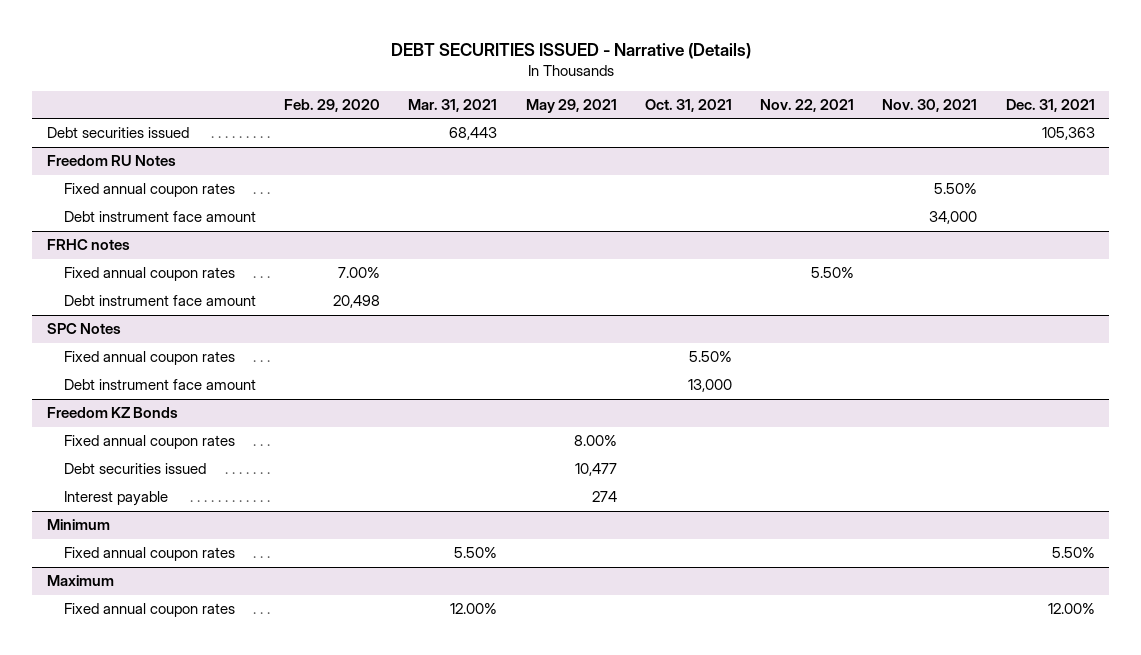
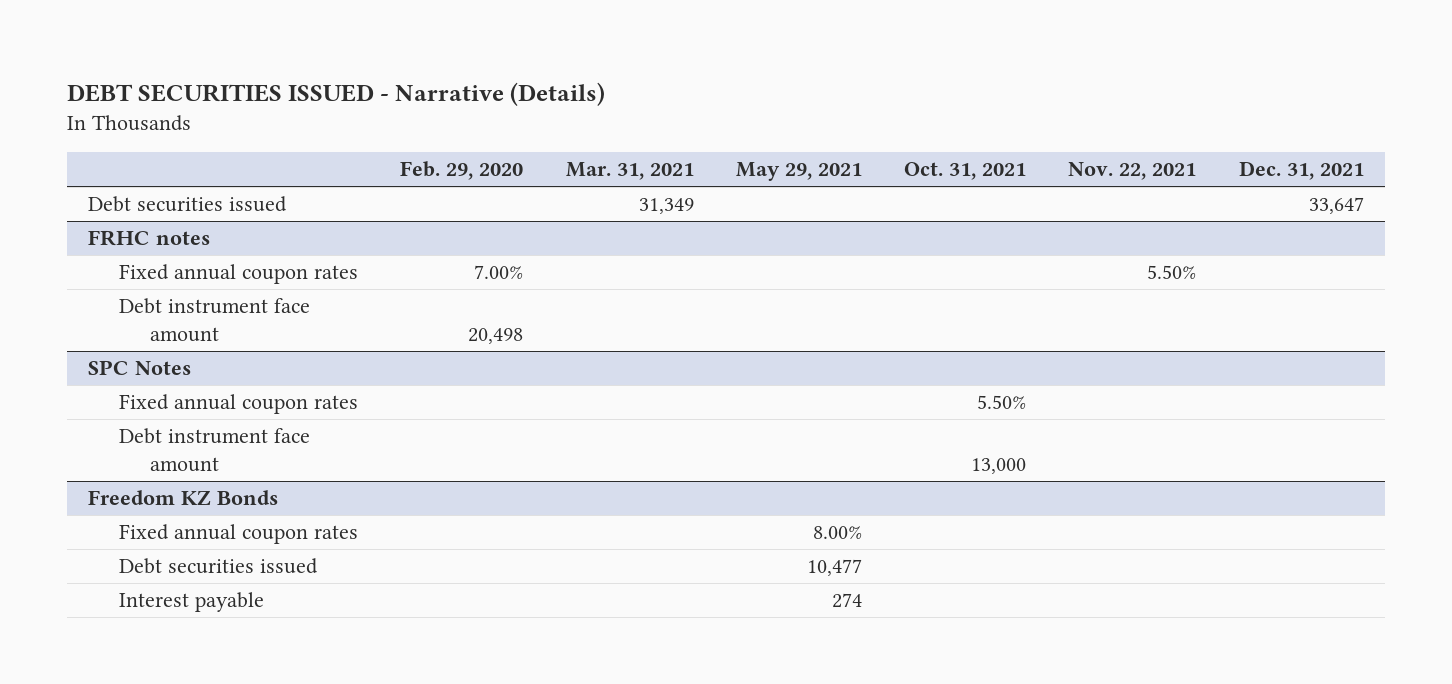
- | Feb. 29, 2020 | Mar. 31, 2021 | May 29, 2021 | Oct. 31, 2021 | Nov. 22, 2021 | Nov. 30, 2021 | Dec. 31, 2021
+ | Feb. 29, 2020 | Mar. 31, 2021 | May 29, 2021 | Oct. 31, 2021 | Nov. 22, 2021 | Dec. 31, 2021
- Debt securities issued | | 68,443 | | | | | 105,363
- Freedom RU Notes
- Fixed annual coupon rates | | | | | | 5.50% |
- Debt instrument face amount | | | | | | 34,000 |
+ Debt securities issued | | 31,349 | | | | 33,647
- Minimum
- Fixed annual coupon rates | | 5.50% | | | | | 5.50%
- Maximum
- Fixed annual coupon rates | | 12.00% | | | | | 12.00%

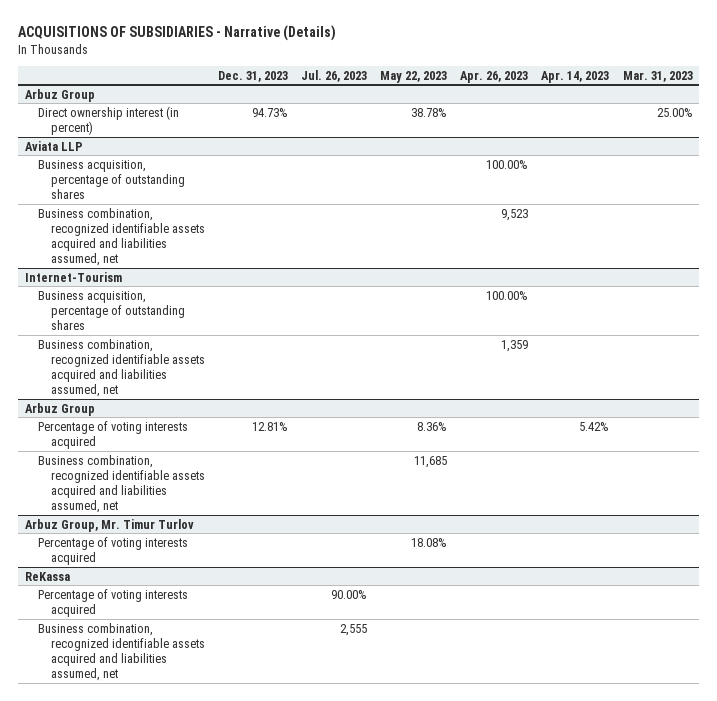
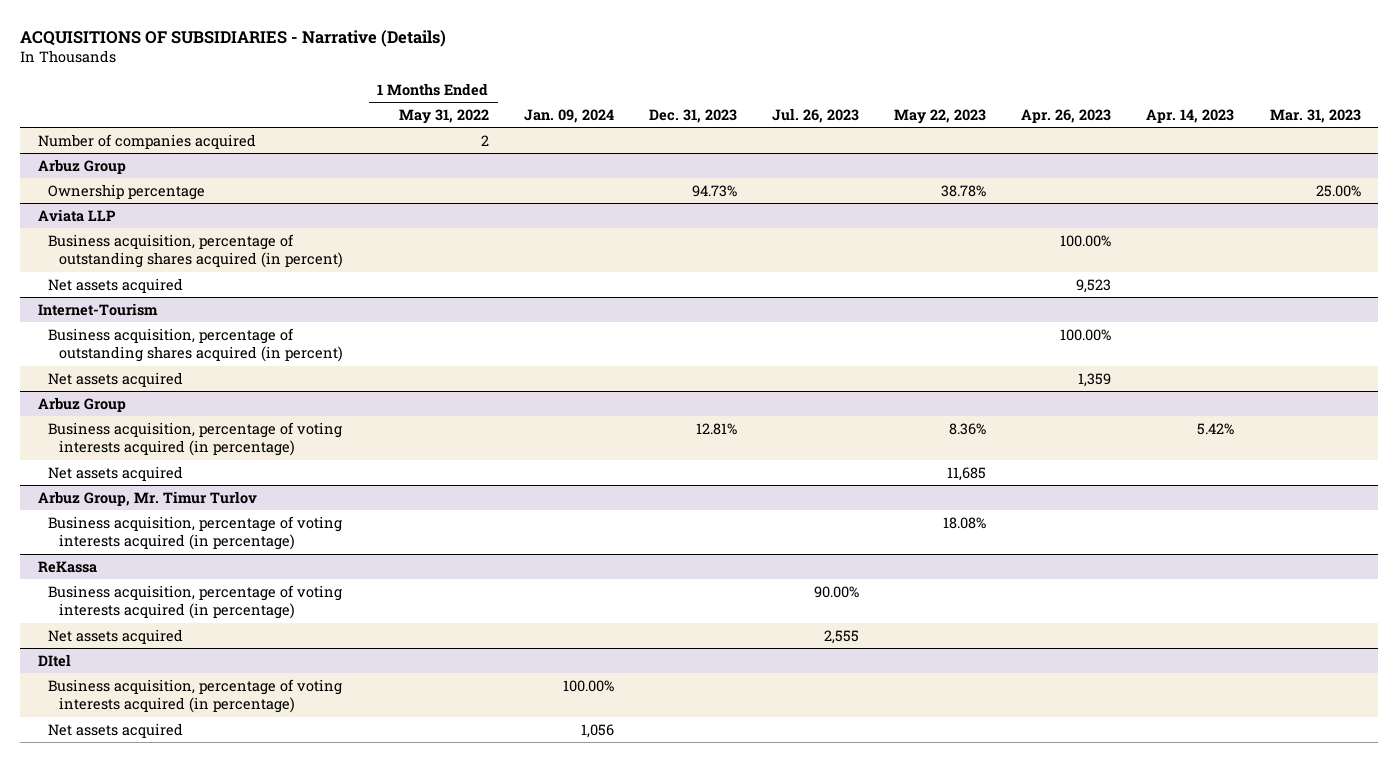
- | Dec. 31, 2023 | Jul. 26, 2023 | May 22, 2023 | Apr. 26, 2023 | Apr. 14, 2023 | Mar. 31, 2023
+ | 1 Months Ended May 31, 2022 | Jan. 09, 2024 | Dec. 31, 2023 | Jul. 26, 2023 | May 22, 2023 | Apr. 26, 2023 | Apr. 14, 2023 | Mar. 31, 2023
+ Number of companies acquired | 2 | | | | | | |
@ Arbuz Group
- Direct ownership interest (in percent) | 94.73% | | 38.78% | | | 25.00%
+ Ownership percentage | | | 94.73% | | 38.78% | | | 25.00%
@ Aviata LLP
- Business acquisition, percentage of outstanding shares | | | | 100.00% | |
- Business combination, recognized identifiable assets acquired and liabilities assumed, net | | | | 9,523 | |
+ Business acquisition, percentage of outstanding shares acquired (in percent) | | | | | | 100.00% | |
+ Net assets acquired | | | | | | 9,523 | |
@ Internet-Tourism
- Business acquisition, percentage of outstanding shares | | | | 100.00% | |
- Business combination, recognized identifiable assets acquired and liabilities assumed, net | | | | 1,359 | |
+ Business acquisition, percentage of outstanding shares acquired (in percent) | | | | | | 100.00% | |
+ Net assets acquired | | | | | | 1,359 | |
@ Arbuz Group
- Percentage of voting interests acquired | 12.81% | | 8.36% | | 5.42% |
- Business combination, recognized identifiable assets acquired and liabilities assumed, net | | | 11,685 | | |
+ Business acquisition, percentage of voting interests acquired (in percentage) | | | 12.81% | | 8.36% | | 5.42% |
+ Net assets acquired | | | | | 11,685 | | |
@ Arbuz Group, Mr. Timur Turlov
- Percentage of voting interests acquired | | | 18.08% | | |
+ Business acquisition, percentage of voting interests acquired (in percentage) | | | | | 18.08% | | |
@ ReKassa
- Percentage of voting interests acquired | | 90.00% | | | |
- Business combination, recognized identifiable assets acquired and liabilities assumed, net | | 2,555 | | | |
+ Business acquisition, percentage of voting interests acquired (in percentage) | | | | 90.00% | | | |
+ Net assets acquired | | | | 2,555 | | | |
+ DItel
+ Business acquisition, percentage of voting interests acquired (in percentage) | | 100.00% | | | | | |
+ Net assets acquired | | 1,056 | | | | | |

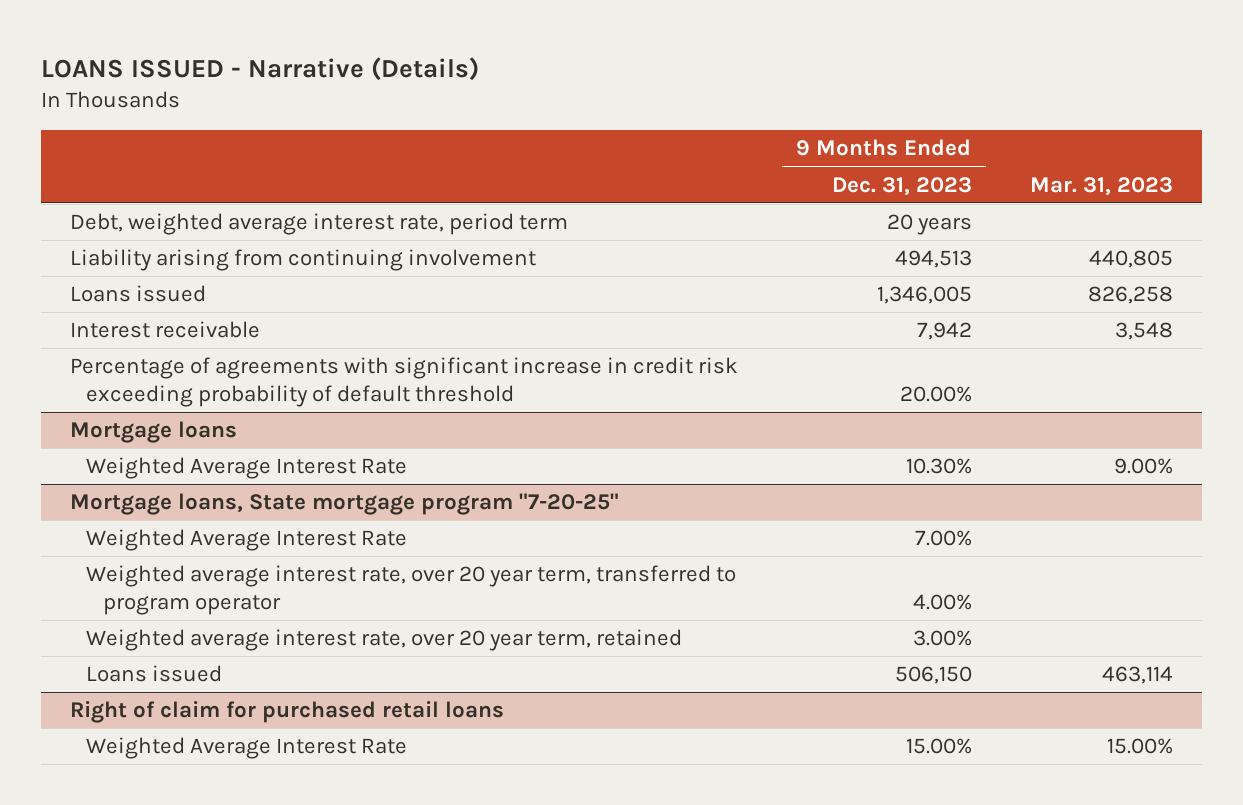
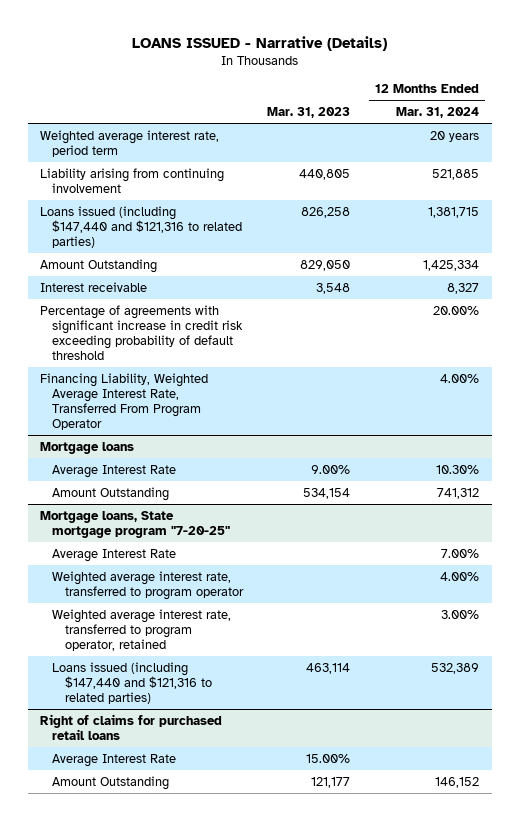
- | 9 Months Ended Dec. 31, 2023 | Mar. 31, 2023
+ | Mar. 31, 2023 | 12 Months Ended Mar. 31, 2024
- Debt, weighted average interest rate, period term | 20 years |
+ Weighted average interest rate, period term | | 20 years
- Loans issued | 1,346,005 | 826,258
+ Loans issued (including $147,440 and $121,316 to related parties) | 826,258 | 1,381,715
+ Amount Outstanding | 829,050 | 1,425,334
+ Financing Liability, Weighted Average Interest Rate, Transferred From Program Operator | | 4.00%
@ Mortgage loans
- Weighted Average Interest Rate | 10.30% | 9.00%
+ Average Interest Rate | 9.00% | 10.30%
+ Amount Outstanding | 534,154 | 741,312
@ Mortgage loans, State mortgage program "7-20-25"
- Weighted Average Interest Rate | 7.00% |
- Weighted average interest rate, over 20 year term, transferred to program operator | 4.00% |
- Weighted average interest rate, over 20 year term, retained | 3.00% |
- Loans issued | 506,150 | 463,114
- Right of claim for purchased retail loans
- Weighted Average Interest Rate | 15.00% | 15.00%
@ Mortgage loans, State mortgage program "7-20-25"
+ Average Interest Rate | | 7.00%
+ Weighted average interest rate, transferred to program operator | | 4.00%
+ Weighted average interest rate, transferred to program operator, retained | | 3.00%
+ Loans issued (including $147,440 and $121,316 to related parties) | 463,114 | 532,389
+ Right of claims for purchased retail loans
+ Average Interest Rate | 15.00% |
+ Amount Outstanding | 121,177 | 146,152

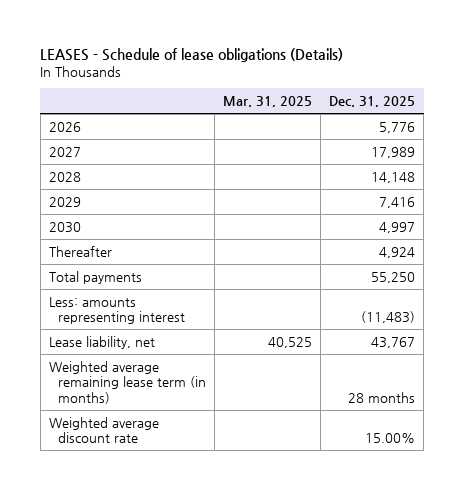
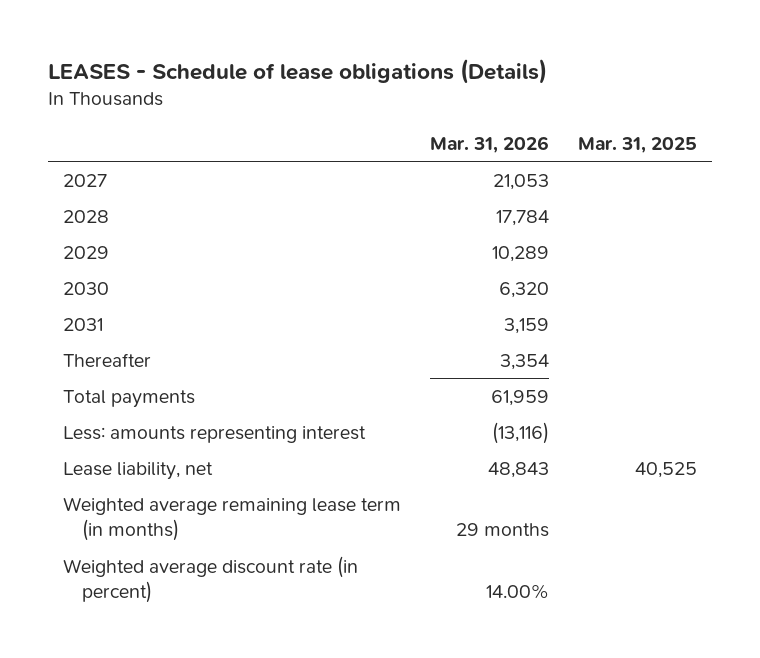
- | Mar. 31, 2025 | Dec. 31, 2025
+ | Mar. 31, 2026 | Mar. 31, 2025
- 2026 | | 5,776
+ 2031 | 3,159 |
- Weighted average discount rate | | 15.00%
+ Weighted average discount rate (in percent) | 14.00% |

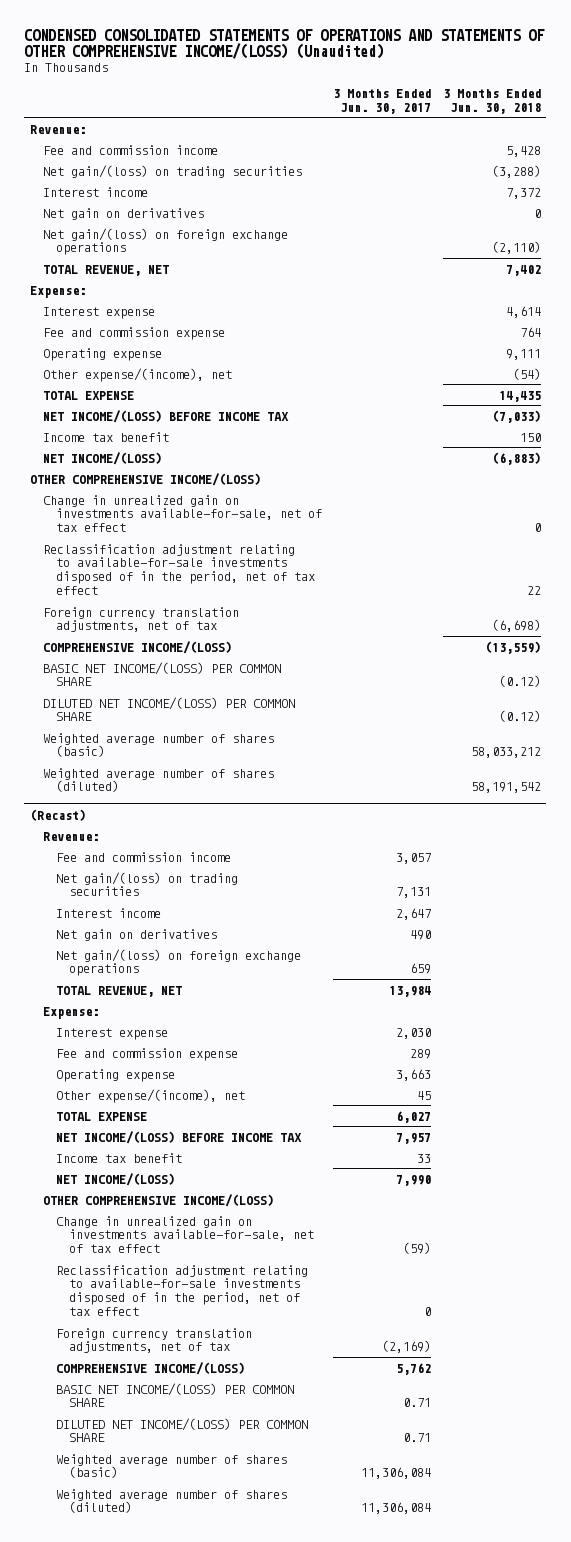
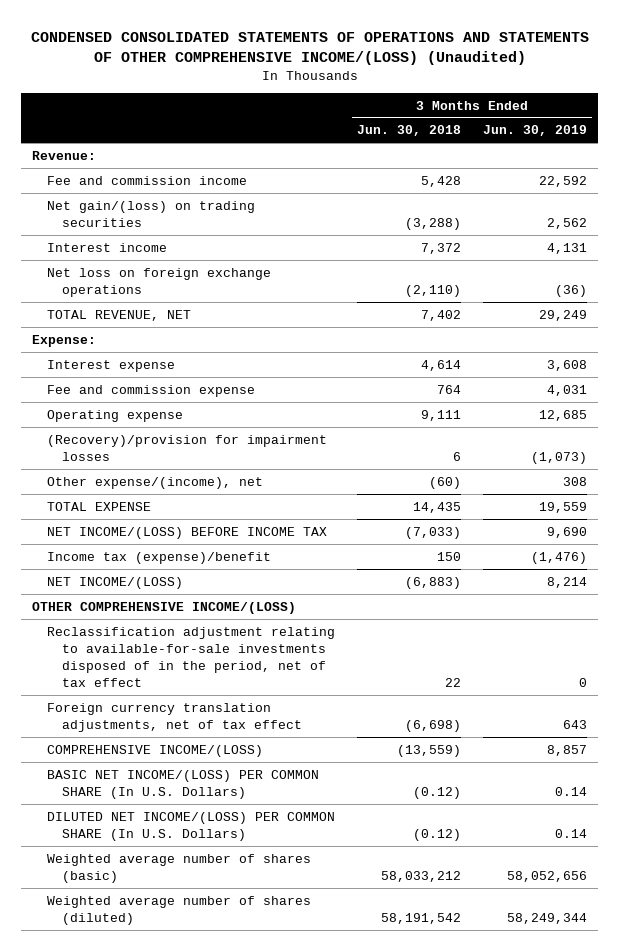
- | 3 Months Ended Jun. 30, 2017 | 3 Months Ended Jun. 30, 2018
+ | 3 Months Ended Jun. 30, 2018 | 3 Months Ended Jun. 30, 2019
- Net gain on derivatives | | 0
- Net gain/(loss) on foreign exchange operations | | (2,110)
+ Net loss on foreign exchange operations | (2,110) | (36)
- Other expense/(income), net | | (54)
+ (Recovery)/provision for impairment losses | 6 | (1,073)
+ Other expense/(income), net | (60) | 308
- Income tax benefit | | 150
+ Income tax (expense)/benefit | 150 | (1,476)
- Change in unrealized gain on investments available-for-sale, net of tax effect | | 0
- Foreign currency translation adjustments, net of tax | | (6,698)
+ Foreign currency translation adjustments, net of tax effect | (6,698) | 643
- BASIC NET INCOME/(LOSS) PER COMMON SHARE | | (0.12)
- DILUTED NET INCOME/(LOSS) PER COMMON SHARE | | (0.12)
+ BASIC NET INCOME/(LOSS) PER COMMON SHARE (In U.S. Dollars) | (0.12) | 0.14
+ DILUTED NET INCOME/(LOSS) PER COMMON SHARE (In U.S. Dollars) | (0.12) | 0.14
- (Recast)
- Revenue:
- Fee and commission income | 3,057 |
- Net gain/(loss) on trading securities | 7,131 |
- Interest income | 2,647 |
- Net gain on derivatives | 490 |
- Net gain/(loss) on foreign exchange operations | 659 |
- TOTAL REVENUE, NET | 13,984 |
- Expense:
- Interest expense | 2,030 |
- Fee and commission expense | 289 |
- Operating expense | 3,663 |
- Other expense/(income), net | 45 |
- TOTAL EXPENSE | 6,027 |
- NET INCOME/(LOSS) BEFORE INCOME TAX | 7,957 |
- Income tax benefit | 33 |
- NET INCOME/(LOSS) | 7,990 |
- OTHER COMPREHENSIVE INCOME/(LOSS)
- Change in unrealized gain on investments available-for-sale, net of tax effect | (59) |
- Reclassification adjustment relating to available-for-sale investments disposed of in the period, net of tax effect | 0 |
- Foreign currency translation adjustments, net of tax | (2,169) |
- COMPREHENSIVE INCOME/(LOSS) | 5,762 |
- BASIC NET INCOME/(LOSS) PER COMMON SHARE | 0.71 |
- DILUTED NET INCOME/(LOSS) PER COMMON SHARE | 0.71 |
- Weighted average number of shares (basic) | 11,306,084 |
- Weighted average number of shares (diluted) | 11,306,084 |

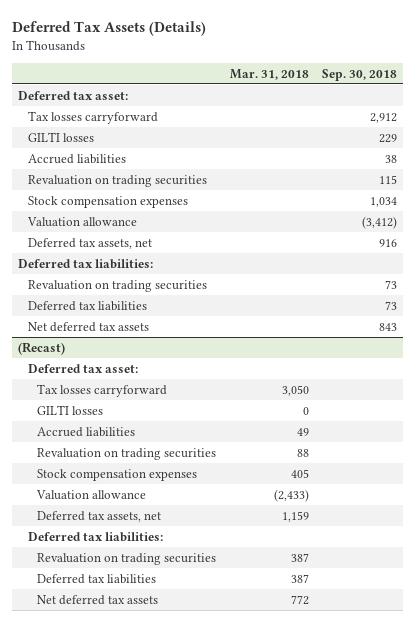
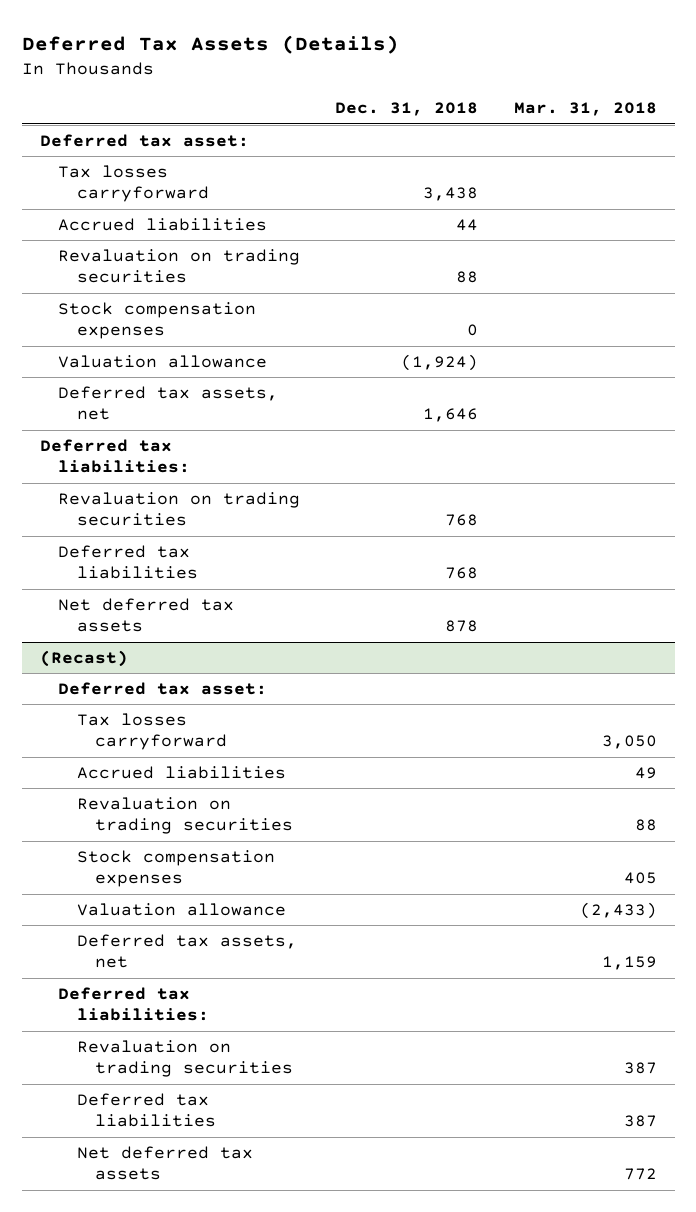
- | Mar. 31, 2018 | Sep. 30, 2018
+ | Dec. 31, 2018 | Mar. 31, 2018
- GILTI losses | | 229
@ (Recast)
- GILTI losses | 0 |

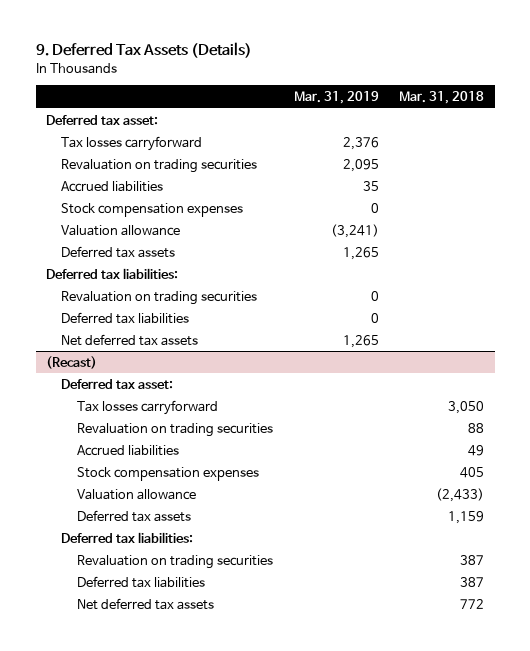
- Deferred Tax Assets (Details)
+ 9. Deferred Tax Assets (Details)
- | Dec. 31, 2018 | Mar. 31, 2018
+ | Mar. 31, 2019 | Mar. 31, 2018
moved down: Accrued liabilities | 35 |
- Deferred tax assets, net | 1,646 |
+ Deferred tax assets | 1,265 |
@ (Recast)
moved down: Accrued liabilities | | 49
- Deferred tax assets, net | | 1,159
+ Deferred tax assets | | 1,159

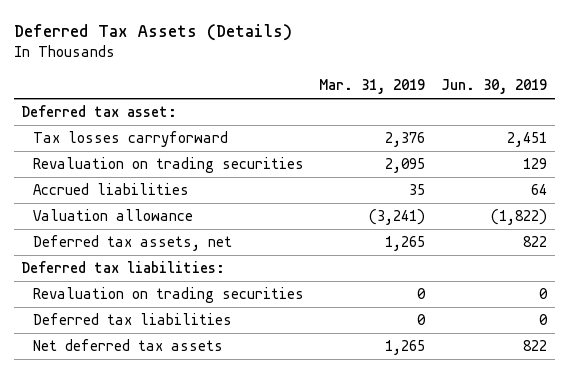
- 9. Deferred Tax Assets (Details)
+ Deferred Tax Assets (Details)
- | Mar. 31, 2019 | Mar. 31, 2018
+ | Mar. 31, 2019 | Jun. 30, 2019
- Stock compensation expenses | 0 |
- Deferred tax assets | 1,265 |
+ Deferred tax assets, net | 1,265 | 822
- (Recast)
- Deferred tax asset:
- Tax losses carryforward | | 3,050
- Revaluation on trading securities | | 88
- Accrued liabilities | | 49
- Stock compensation expenses | | 405
- Valuation allowance | | (2,433)
- Deferred tax assets | | 1,159
- Deferred tax liabilities:
- Revaluation on trading securities | | 387
- Deferred tax liabilities | | 387
- Net deferred tax assets | | 772

